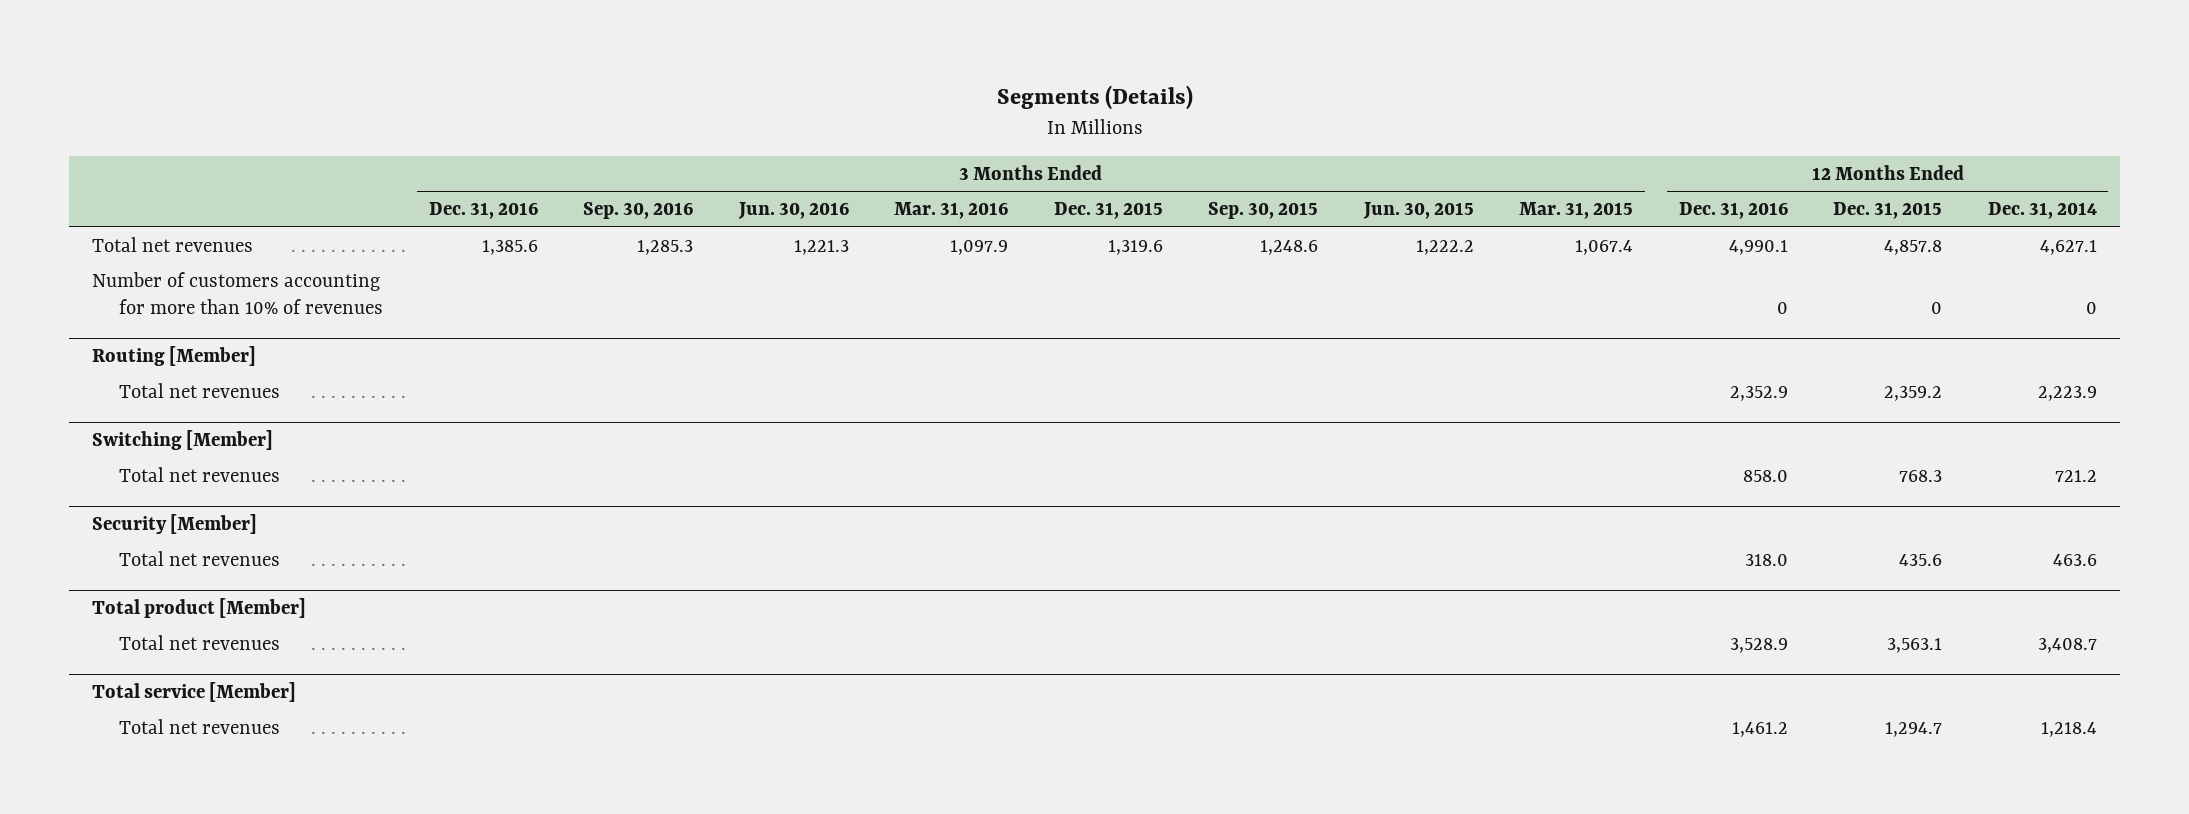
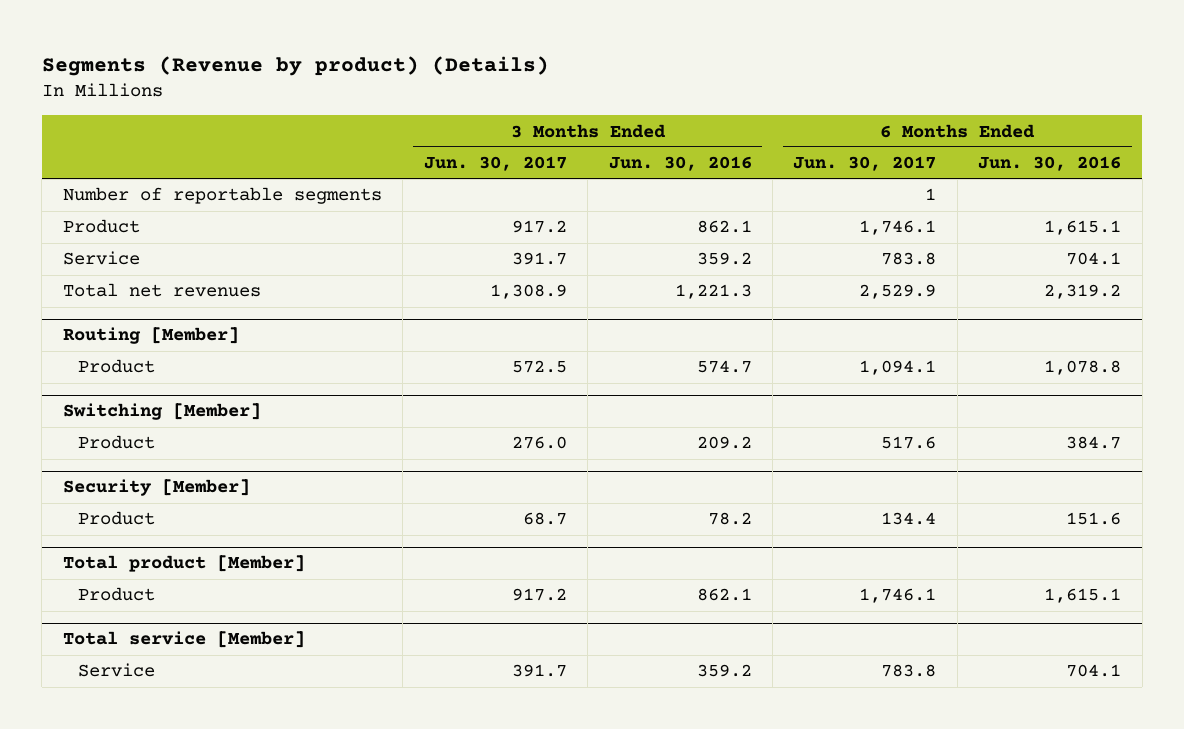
- Segments (Details)
+ Segments (Revenue by product) (Details)
- | 3 Months Ended Dec. 31, 2016 | 3 Months Ended Sep. 30, 2016 | 3 Months Ended Jun. 30, 2016 | 3 Months Ended Mar. 31, 2016 | 3 Months Ended Dec. 31, 2015 | 3 Months Ended Sep. 30, 2015 | 3 Months Ended Jun. 30, 2015 | 3 Months Ended Mar. 31, 2015 | 12 Months Ended Dec. 31, 2016 | 12 Months Ended Dec. 31, 2015 | 12 Months Ended Dec. 31, 2014
+ | 3 Months Ended Jun. 30, 2017 | 3 Months Ended Jun. 30, 2016 | 6 Months Ended Jun. 30, 2017 | 6 Months Ended Jun. 30, 2016
+ Number of reportable segments | | | 1 |
+ Product | 917.2 | 862.1 | 1,746.1 | 1,615.1
+ Service | 391.7 | 359.2 | 783.8 | 704.1
- Number of customers accounting for more than 10% of revenues | | | | | | | | | 0 | 0 | 0
@ Routing [Member]
- Total net revenues | | | | | | | | | 2,352.9 | 2,359.2 | 2,223.9
+ Product | 572.5 | 574.7 | 1,094.1 | 1,078.8
@ Switching [Member]
- Total net revenues | | | | | | | | | 858.0 | 768.3 | 721.2
+ Product | 276.0 | 209.2 | 517.6 | 384.7
@ Security [Member]
- Total net revenues | | | | | | | | | 318.0 | 435.6 | 463.6
+ Product | 68.7 | 78.2 | 134.4 | 151.6
@ Total product [Member]
- Total net revenues | | | | | | | | | 3,528.9 | 3,563.1 | 3,408.7
+ Product | 917.2 | 862.1 | 1,746.1 | 1,615.1
@ Total service [Member]
- Total net revenues | | | | | | | | | 1,461.2 | 1,294.7 | 1,218.4
+ Service | 391.7 | 359.2 | 783.8 | 704.1

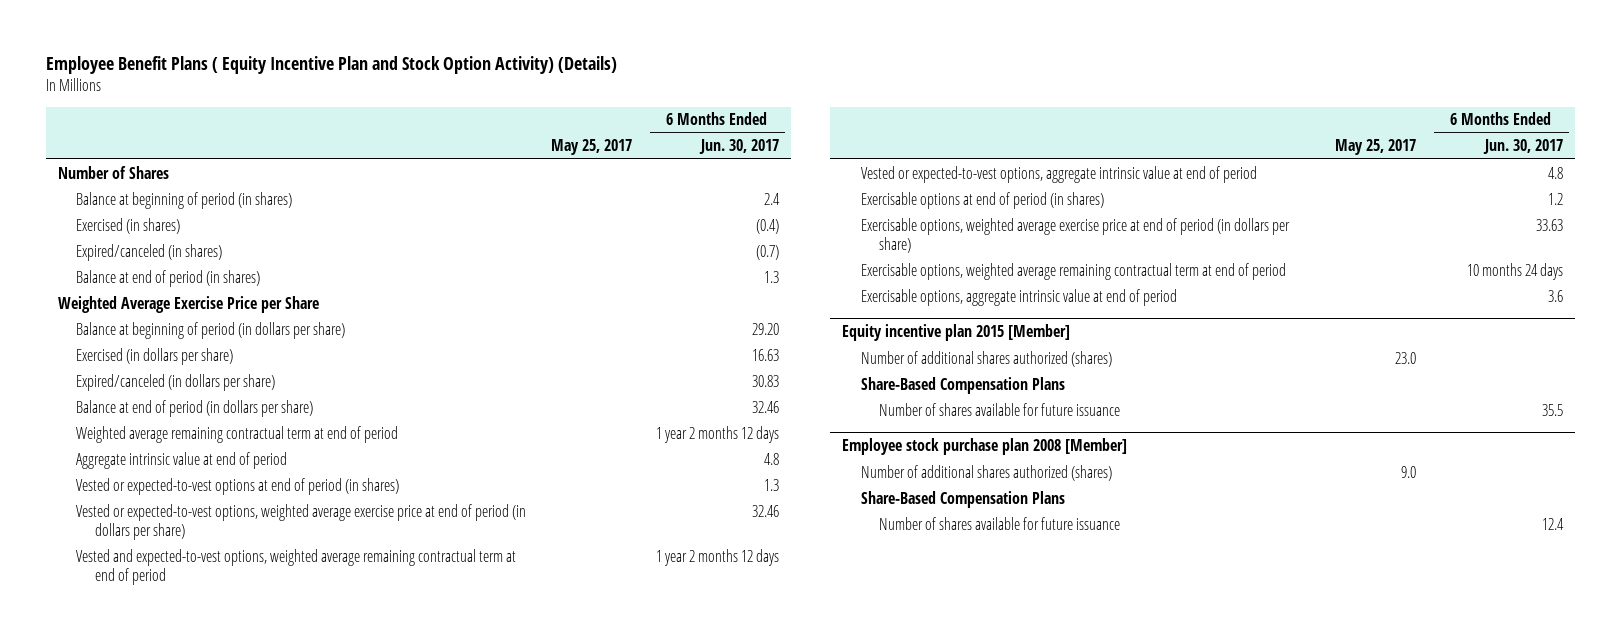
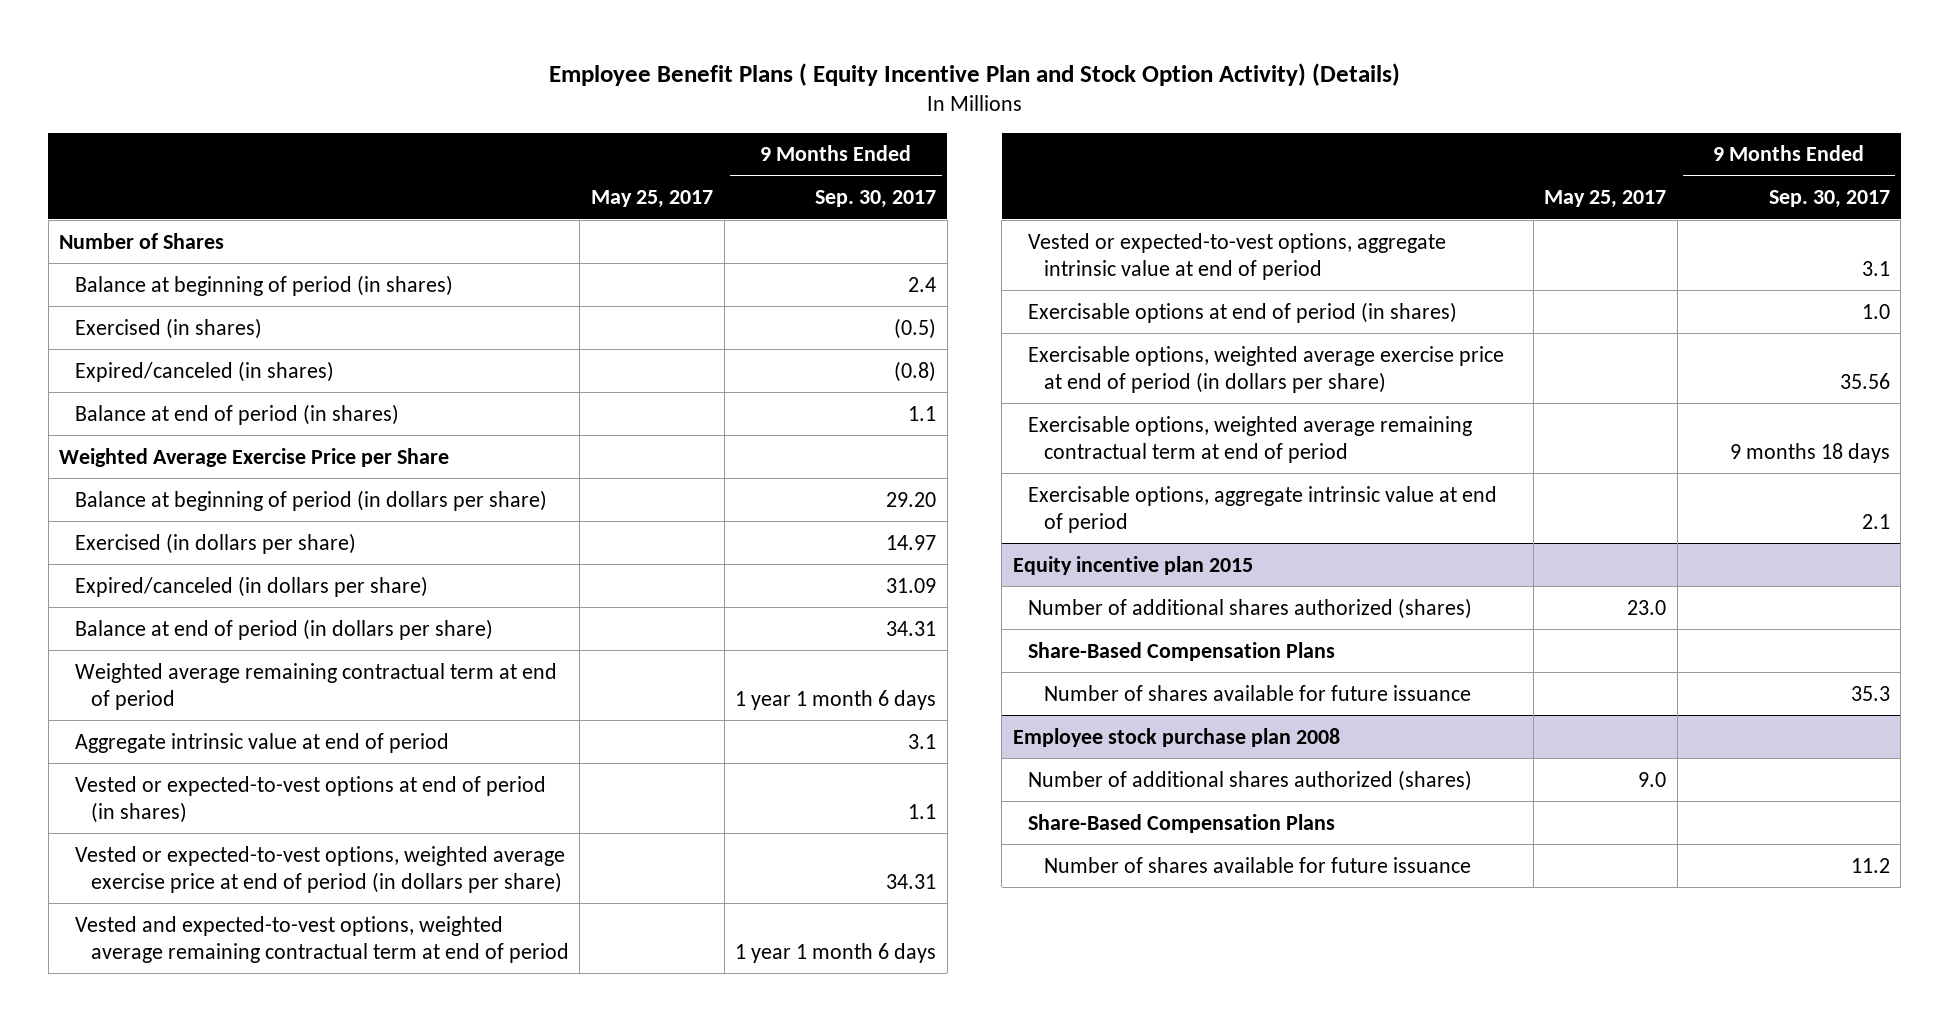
- | May 25, 2017 | 6 Months Ended Jun. 30, 2017
+ | May 25, 2017 | 9 Months Ended Sep. 30, 2017
- Equity incentive plan 2015 [Member]
+ Equity incentive plan 2015
- Employee stock purchase plan 2008 [Member]
+ Employee stock purchase plan 2008

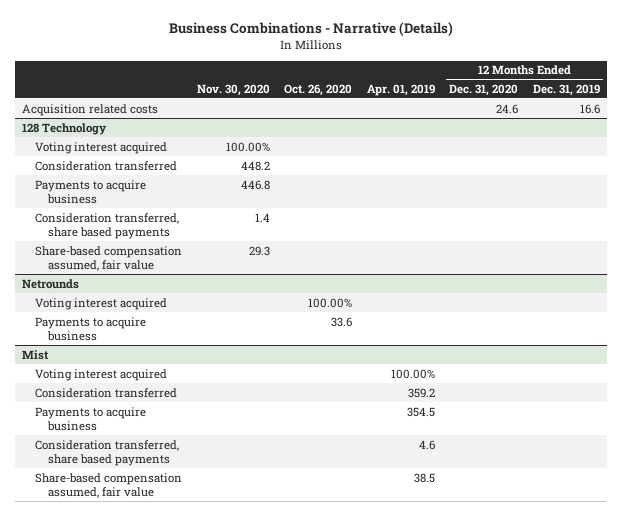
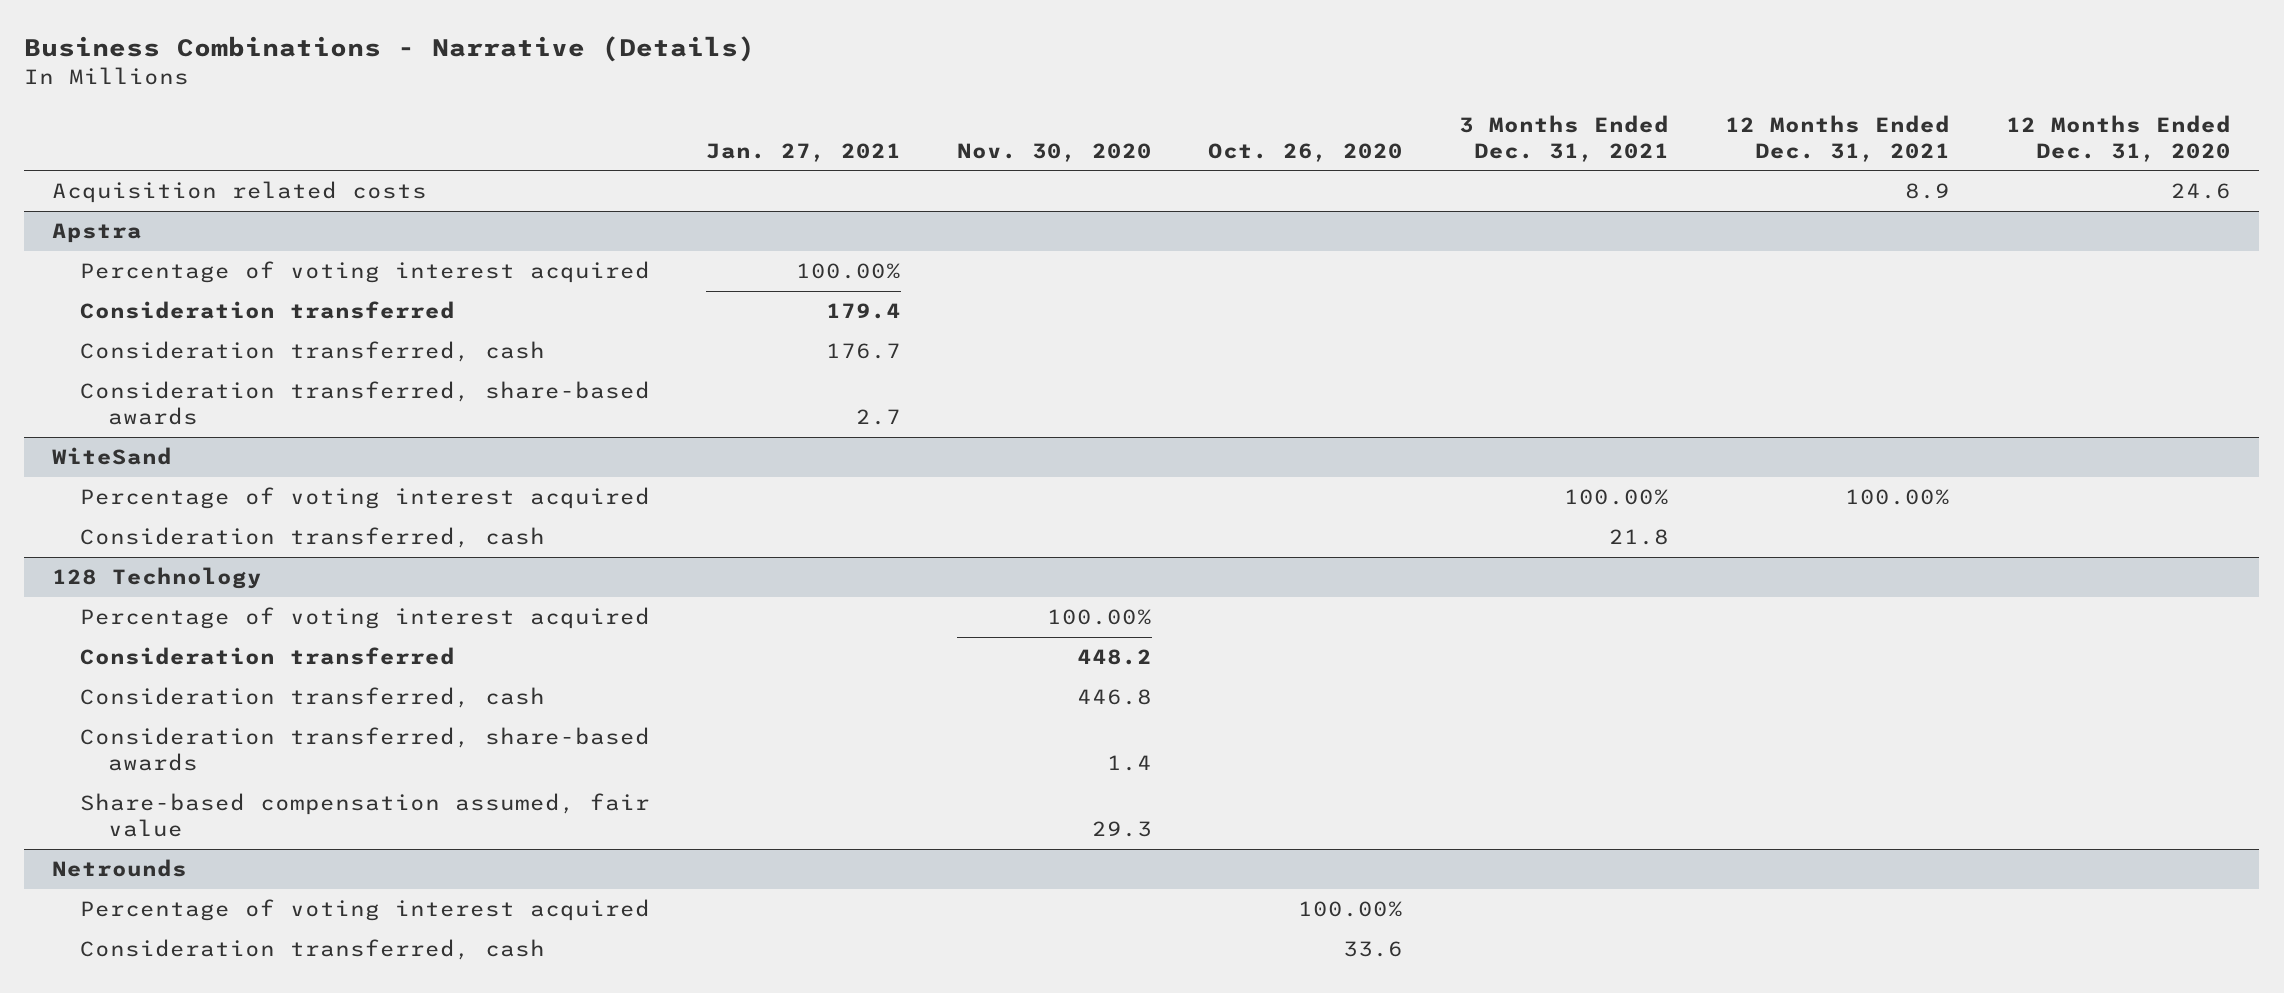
- | Nov. 30, 2020 | Oct. 26, 2020 | Apr. 01, 2019 | 12 Months Ended Dec. 31, 2020 | 12 Months Ended Dec. 31, 2019
+ | Jan. 27, 2021 | Nov. 30, 2020 | Oct. 26, 2020 | 3 Months Ended Dec. 31, 2021 | 12 Months Ended Dec. 31, 2021 | 12 Months Ended Dec. 31, 2020
+ Apstra
+ Percentage of voting interest acquired | 100.00% | | | | |
+ Consideration transferred | 179.4 | | | | |
+ Consideration transferred, cash | 176.7 | | | | |
+ Consideration transferred, share-based awards | 2.7 | | | | |
+ WiteSand
+ Percentage of voting interest acquired | | | | 100.00% | 100.00% |
+ Consideration transferred, cash | | | | 21.8 | |
@ 128 Technology
- Voting interest acquired | 100.00% | | | |
+ Percentage of voting interest acquired | | 100.00% | | | |
- Payments to acquire business | 446.8 | | | |
- Consideration transferred, share based payments | 1.4 | | | |
+ Consideration transferred, cash | | 446.8 | | | |
+ Consideration transferred, share-based awards | | 1.4 | | | |
@ Netrounds
- Voting interest acquired | | 100.00% | | |
- Payments to acquire business | | 33.6 | | |
- Mist
- Voting interest acquired | | | 100.00% | |
- Consideration transferred | | | 359.2 | |
- Payments to acquire business | | | 354.5 | |
- Consideration transferred, share based payments | | | 4.6 | |
- Share-based compensation assumed, fair value | | | 38.5 | |
@ Netrounds
+ Percentage of voting interest acquired | | | 100.00% | | |
+ Consideration transferred, cash | | | 33.6 | | |

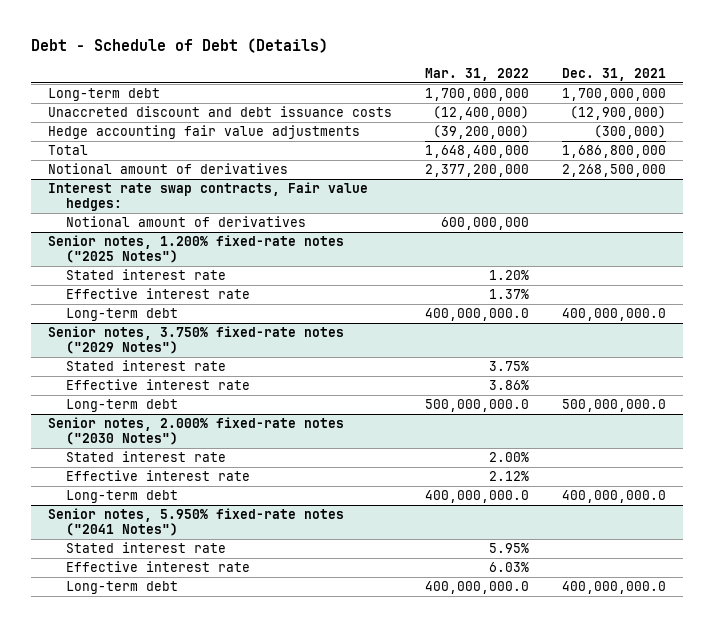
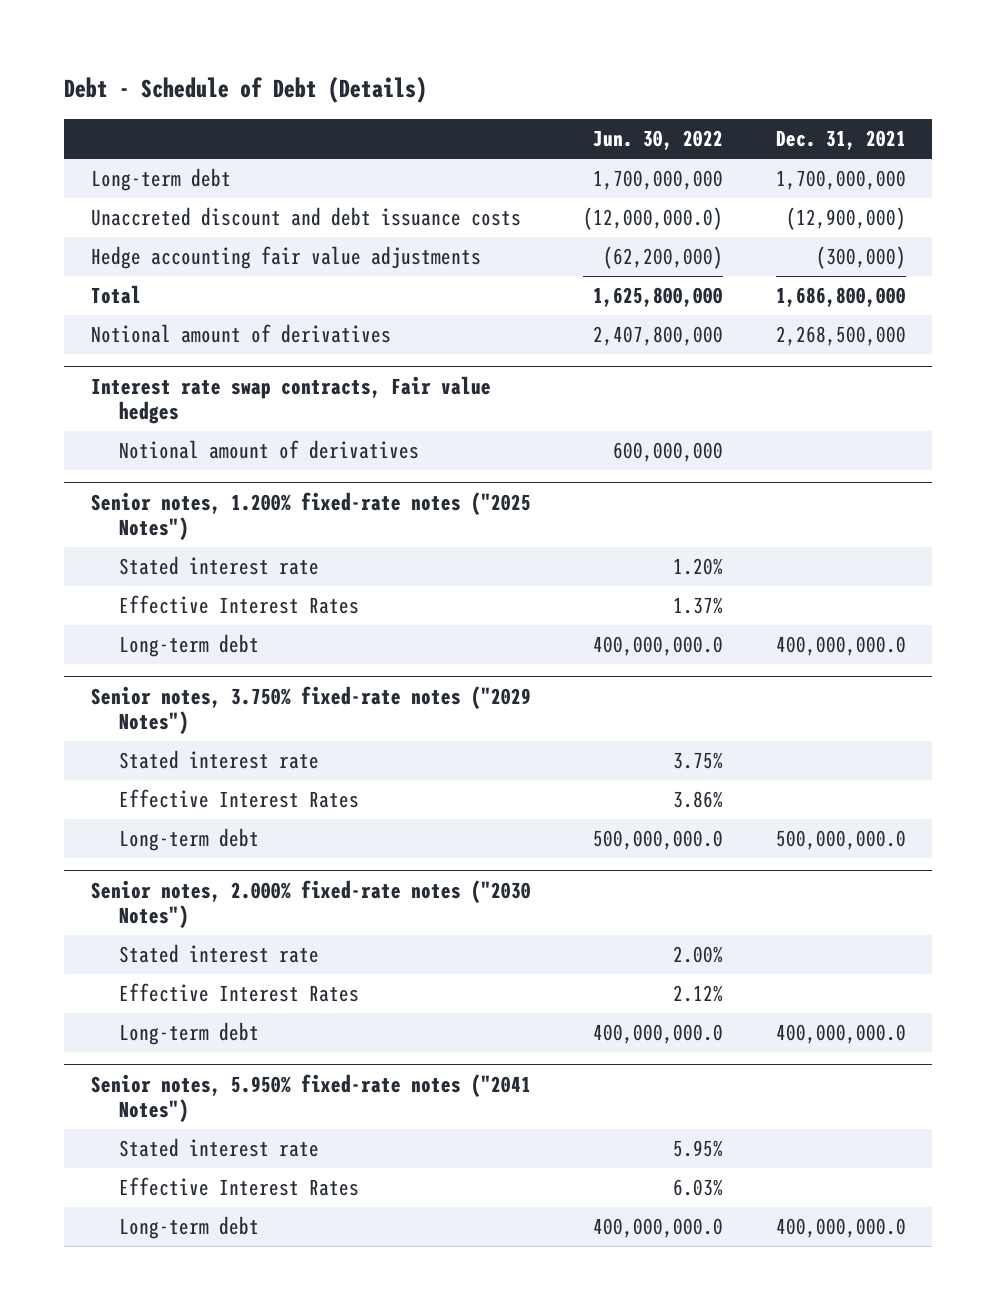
- | Mar. 31, 2022 | Dec. 31, 2021
+ | Jun. 30, 2022 | Dec. 31, 2021
- Interest rate swap contracts, Fair value hedges:
+ Interest rate swap contracts, Fair value hedges
@ Senior notes, 1.200% fixed-rate notes ("2025 Notes")
- Effective interest rate | 1.37% |
+ Effective Interest Rates | 1.37% |
@ Senior notes, 3.750% fixed-rate notes ("2029 Notes")
- Effective interest rate | 3.86% |
+ Effective Interest Rates | 3.86% |
@ Senior notes, 2.000% fixed-rate notes ("2030 Notes")
- Effective interest rate | 2.12% |
+ Effective Interest Rates | 2.12% |
@ Senior notes, 5.950% fixed-rate notes ("2041 Notes")
- Effective interest rate | 6.03% |
+ Effective Interest Rates | 6.03% |

